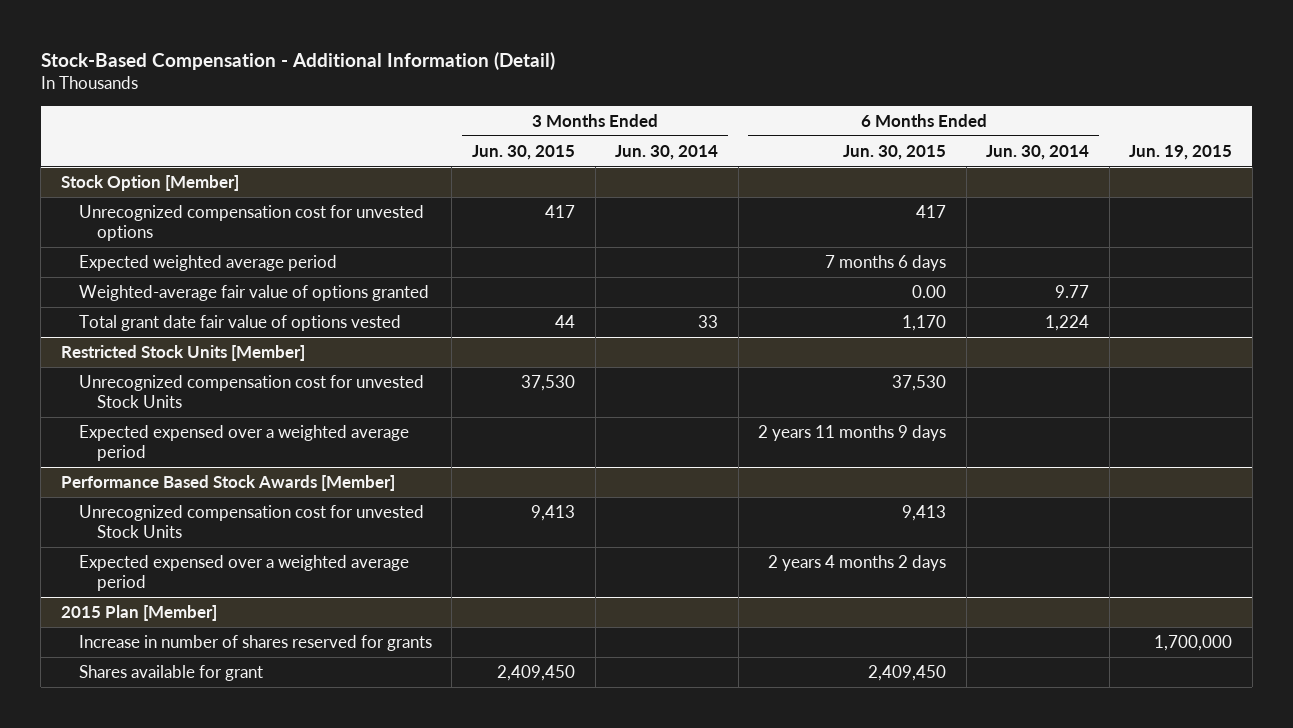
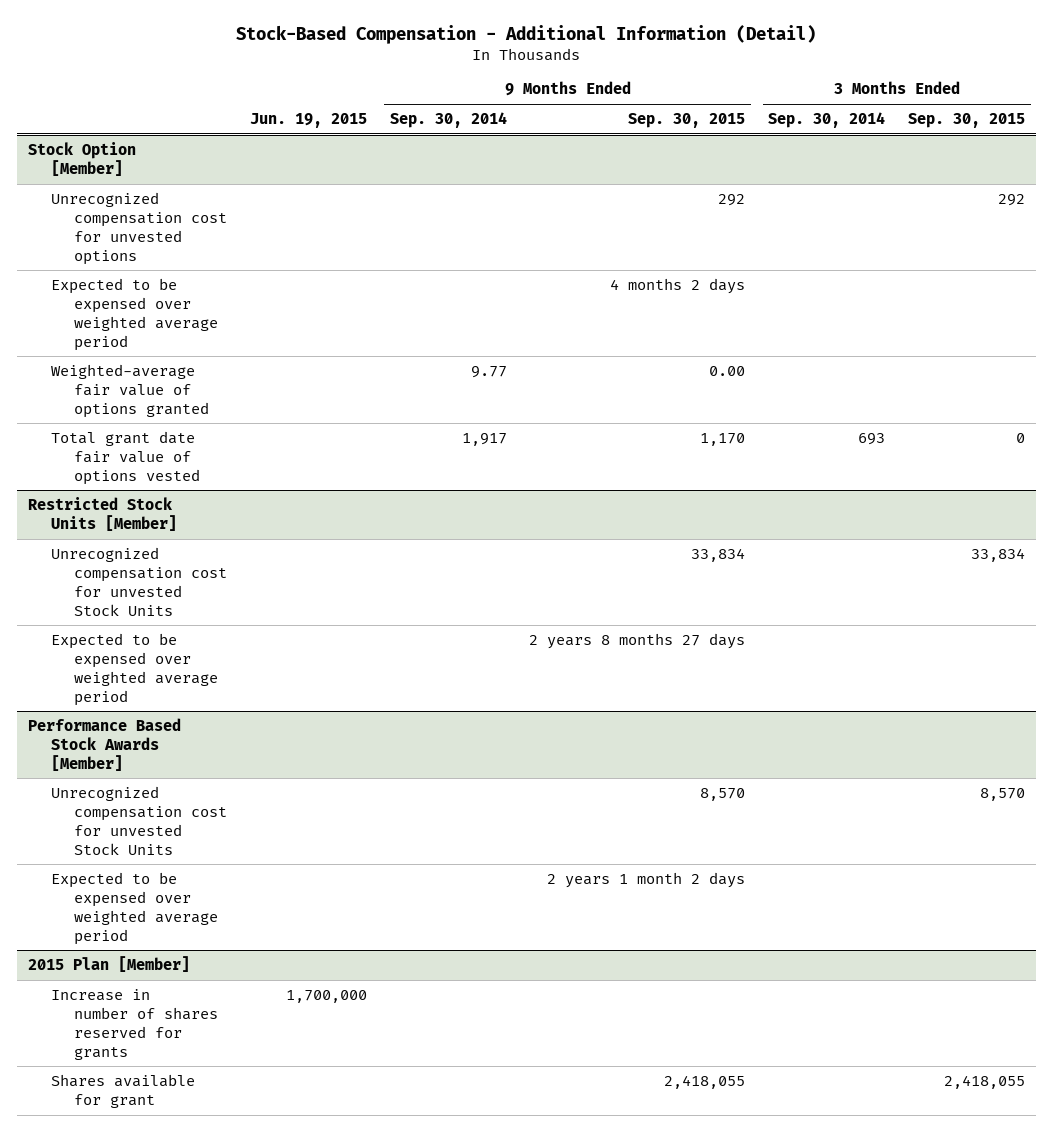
- | 3 Months Ended Jun. 30, 2015 | 3 Months Ended Jun. 30, 2014 | 6 Months Ended Jun. 30, 2015 | 6 Months Ended Jun. 30, 2014 | Jun. 19, 2015
+ | Jun. 19, 2015 | 9 Months Ended Sep. 30, 2014 | 9 Months Ended Sep. 30, 2015 | 3 Months Ended Sep. 30, 2014 | 3 Months Ended Sep. 30, 2015
@ Stock Option [Member]
- Expected weighted average period | | | 7 months 6 days | |
+ Expected to be expensed over weighted average period | | | 4 months 2 days | |
@ Restricted Stock Units [Member]
- Expected expensed over a weighted average period | | | 2 years 11 months 9 days | |
+ Expected to be expensed over weighted average period | | | 2 years 8 months 27 days | |
@ Performance Based Stock Awards [Member]
- Expected expensed over a weighted average period | | | 2 years 4 months 2 days | |
+ Expected to be expensed over weighted average period | | | 2 years 1 month 2 days | |

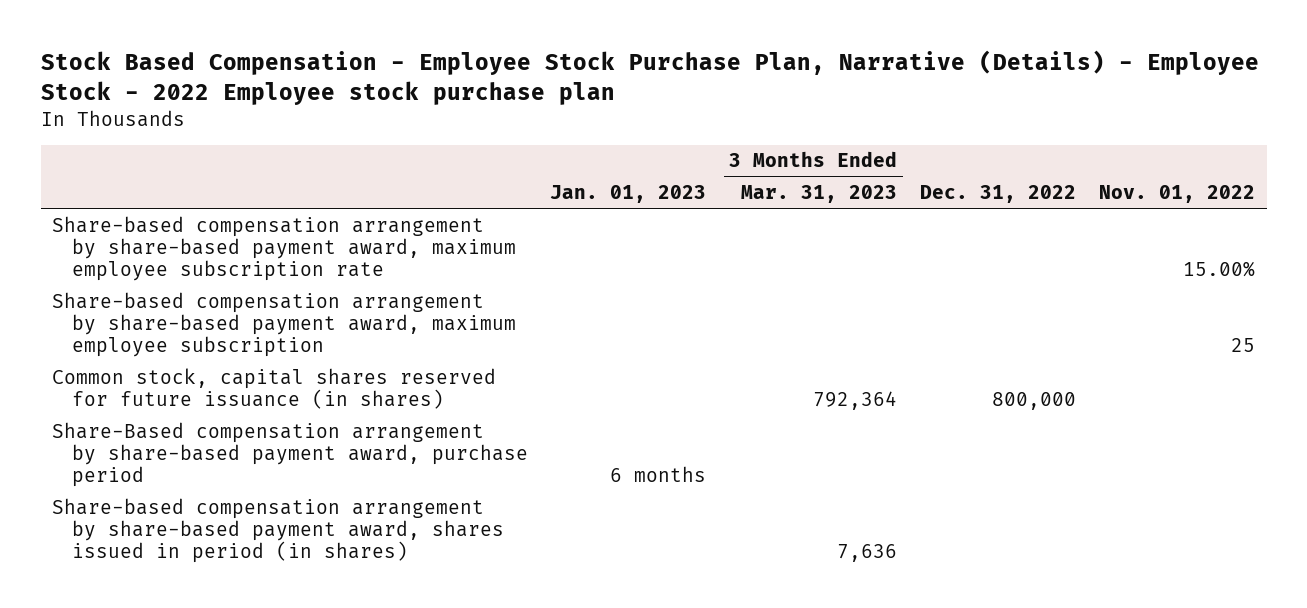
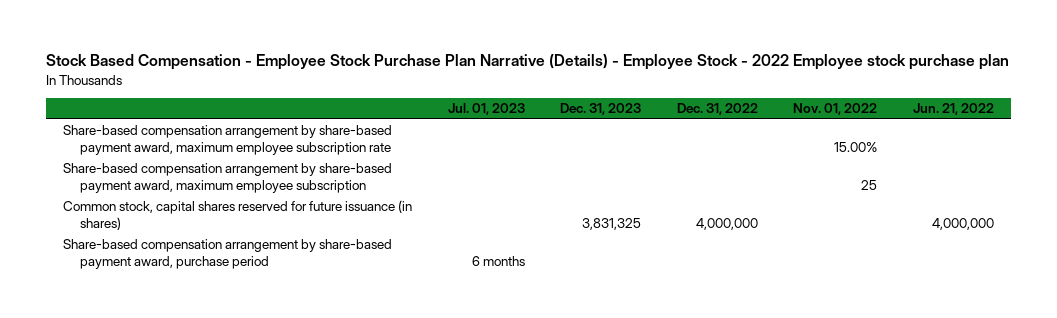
- Stock Based Compensation - Employee Stock Purchase Plan, Narrative (Details) - Employee Stock - 2022 Employee stock purchase plan
+ Stock Based Compensation - Employee Stock Purchase Plan Narrative (Details) - Employee Stock - 2022 Employee stock purchase plan
- | Jan. 01, 2023 | 3 Months Ended Mar. 31, 2023 | Dec. 31, 2022 | Nov. 01, 2022
+ | Jul. 01, 2023 | Dec. 31, 2023 | Dec. 31, 2022 | Nov. 01, 2022 | Jun. 21, 2022
- Common stock, capital shares reserved for future issuance (in shares) | | 792,364 | 800,000 |
- Share-Based compensation arrangement by share-based payment award, purchase period | 6 months | | |
- Share-based compensation arrangement by share-based payment award, shares issued in period (in shares) | | 7,636 | |
+ Common stock, capital shares reserved for future issuance (in shares) | | 3,831,325 | 4,000,000 | | 4,000,000
+ Share-based compensation arrangement by share-based payment award, purchase period | 6 months | | | |

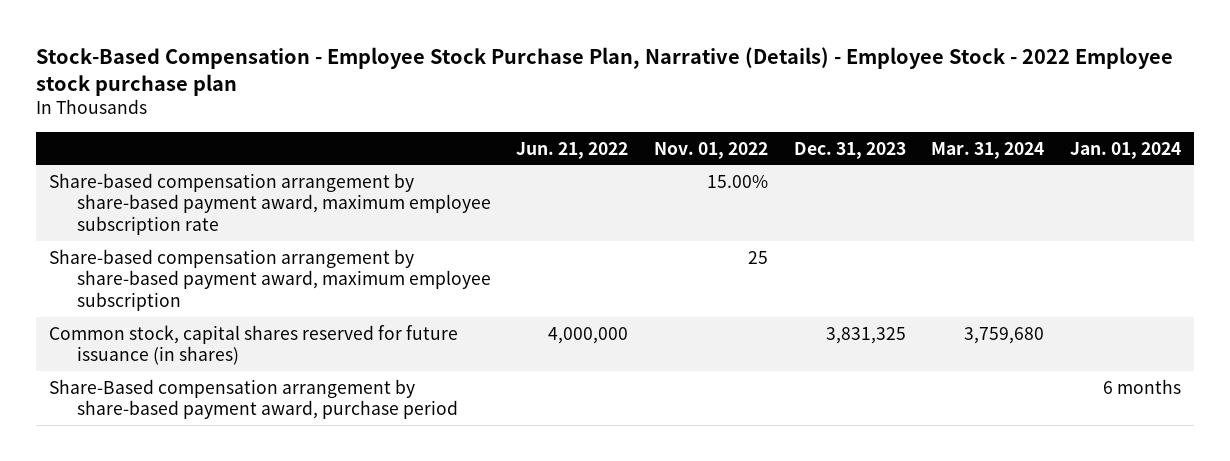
- Stock Based Compensation - Employee Stock Purchase Plan Narrative (Details) - Employee Stock - 2022 Employee stock purchase plan
+ Stock-Based Compensation - Employee Stock Purchase Plan, Narrative (Details) - Employee Stock - 2022 Employee stock purchase plan
- | Jul. 01, 2023 | Dec. 31, 2023 | Dec. 31, 2022 | Nov. 01, 2022 | Jun. 21, 2022
+ | Jun. 21, 2022 | Nov. 01, 2022 | Dec. 31, 2023 | Mar. 31, 2024 | Jan. 01, 2024
- Share-based compensation arrangement by share-based payment award, purchase period | 6 months | | | |
+ Share-Based compensation arrangement by share-based payment award, purchase period | | | | | 6 months

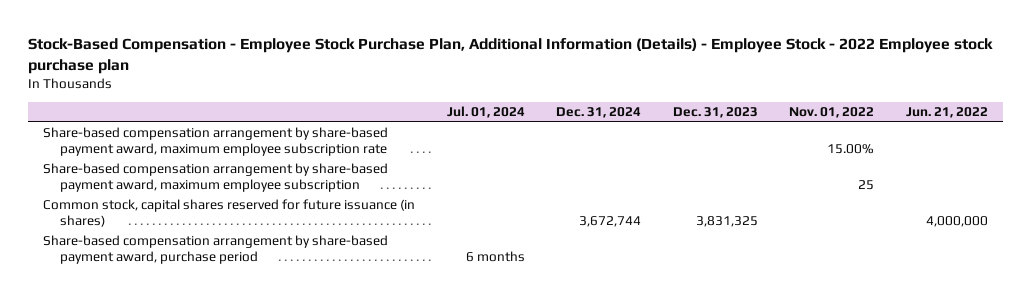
- Stock-Based Compensation - Employee Stock Purchase Plan, Narrative (Details) - Employee Stock - 2022 Employee stock purchase plan
+ Stock-Based Compensation - Employee Stock Purchase Plan, Additional Information (Details) - Employee Stock - 2022 Employee stock purchase plan
- | Jun. 21, 2022 | Nov. 01, 2022 | Dec. 31, 2023 | Mar. 31, 2024 | Jan. 01, 2024
+ | Jul. 01, 2024 | Dec. 31, 2024 | Dec. 31, 2023 | Nov. 01, 2022 | Jun. 21, 2022
- Share-Based compensation arrangement by share-based payment award, purchase period | | | | | 6 months
+ Share-based compensation arrangement by share-based payment award, purchase period | 6 months | | | |

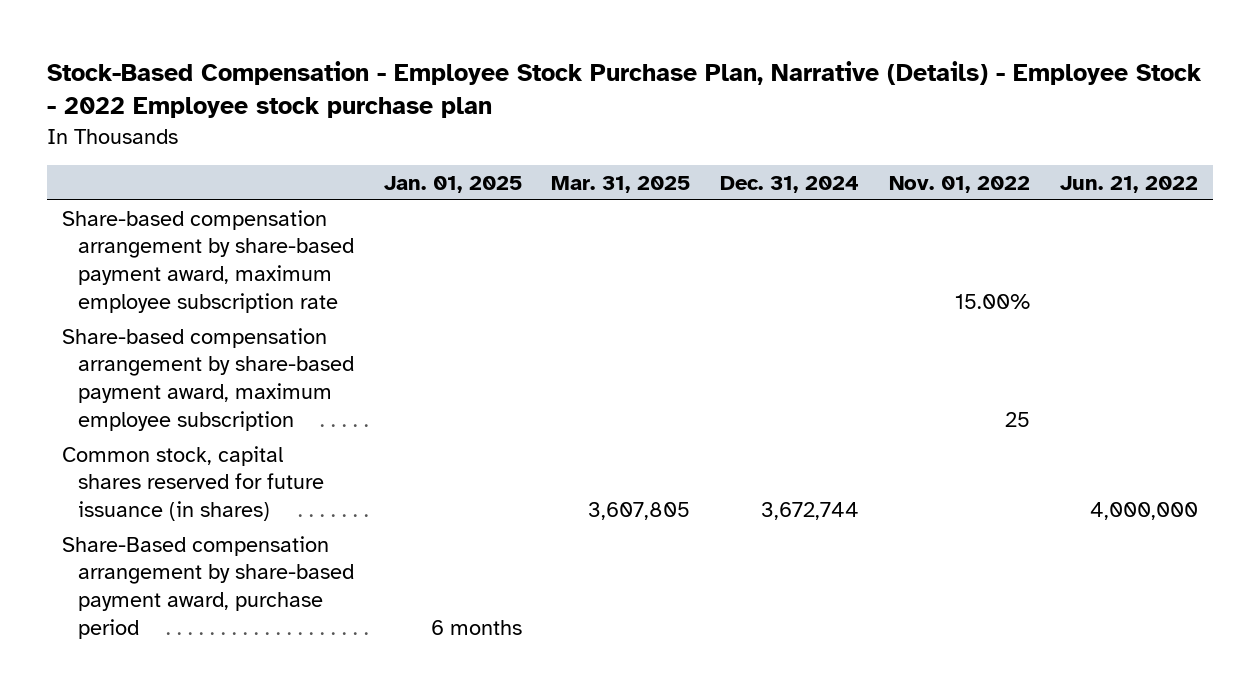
- Stock-Based Compensation - Employee Stock Purchase Plan, Additional Information (Details) - Employee Stock - 2022 Employee stock purchase plan
+ Stock-Based Compensation - Employee Stock Purchase Plan, Narrative (Details) - Employee Stock - 2022 Employee stock purchase plan
- | Jul. 01, 2024 | Dec. 31, 2024 | Dec. 31, 2023 | Nov. 01, 2022 | Jun. 21, 2022
+ | Jan. 01, 2025 | Mar. 31, 2025 | Dec. 31, 2024 | Nov. 01, 2022 | Jun. 21, 2022
- Share-based compensation arrangement by share-based payment award, purchase period | 6 months | | | |
+ Share-Based compensation arrangement by share-based payment award, purchase period | 6 months | | | |

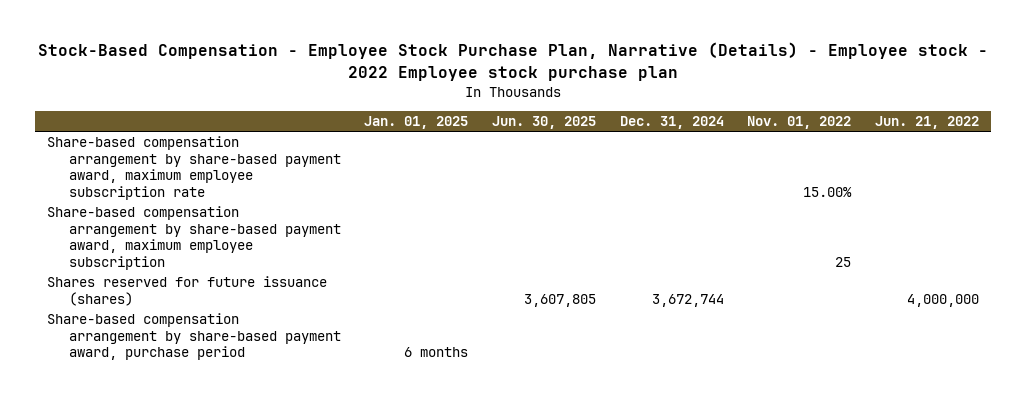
- Stock-Based Compensation - Employee Stock Purchase Plan, Narrative (Details) - Employee Stock - 2022 Employee stock purchase plan
+ Stock-Based Compensation - Employee Stock Purchase Plan, Narrative (Details) - Employee stock - 2022 Employee stock purchase plan
- | Jan. 01, 2025 | Mar. 31, 2025 | Dec. 31, 2024 | Nov. 01, 2022 | Jun. 21, 2022
+ | Jan. 01, 2025 | Jun. 30, 2025 | Dec. 31, 2024 | Nov. 01, 2022 | Jun. 21, 2022
- Common stock, capital shares reserved for future issuance (in shares) | | 3,607,805 | 3,672,744 | | 4,000,000
- Share-Based compensation arrangement by share-based payment award, purchase period | 6 months | | | |
+ Shares reserved for future issuance (shares) | | 3,607,805 | 3,672,744 | | 4,000,000
+ Share-based compensation arrangement by share-based payment award, purchase period | 6 months | | | |

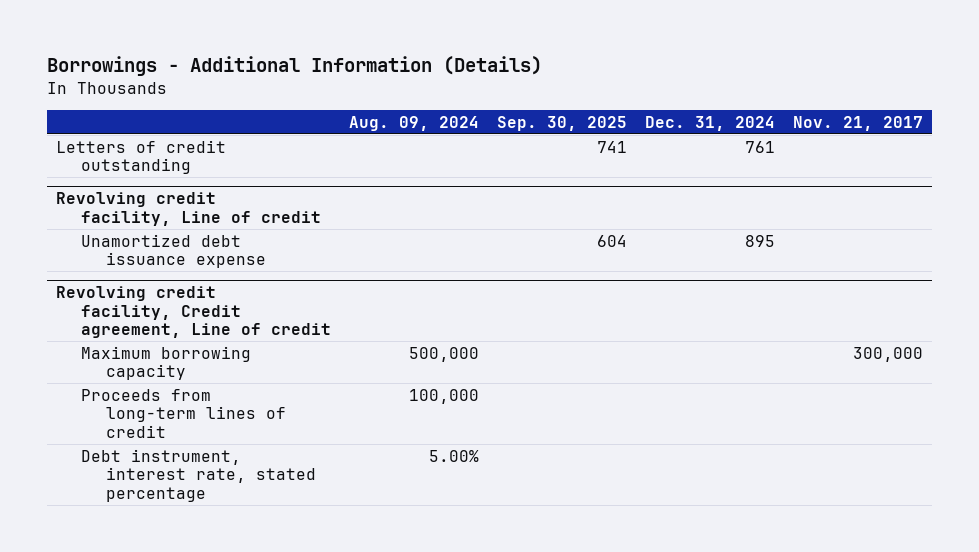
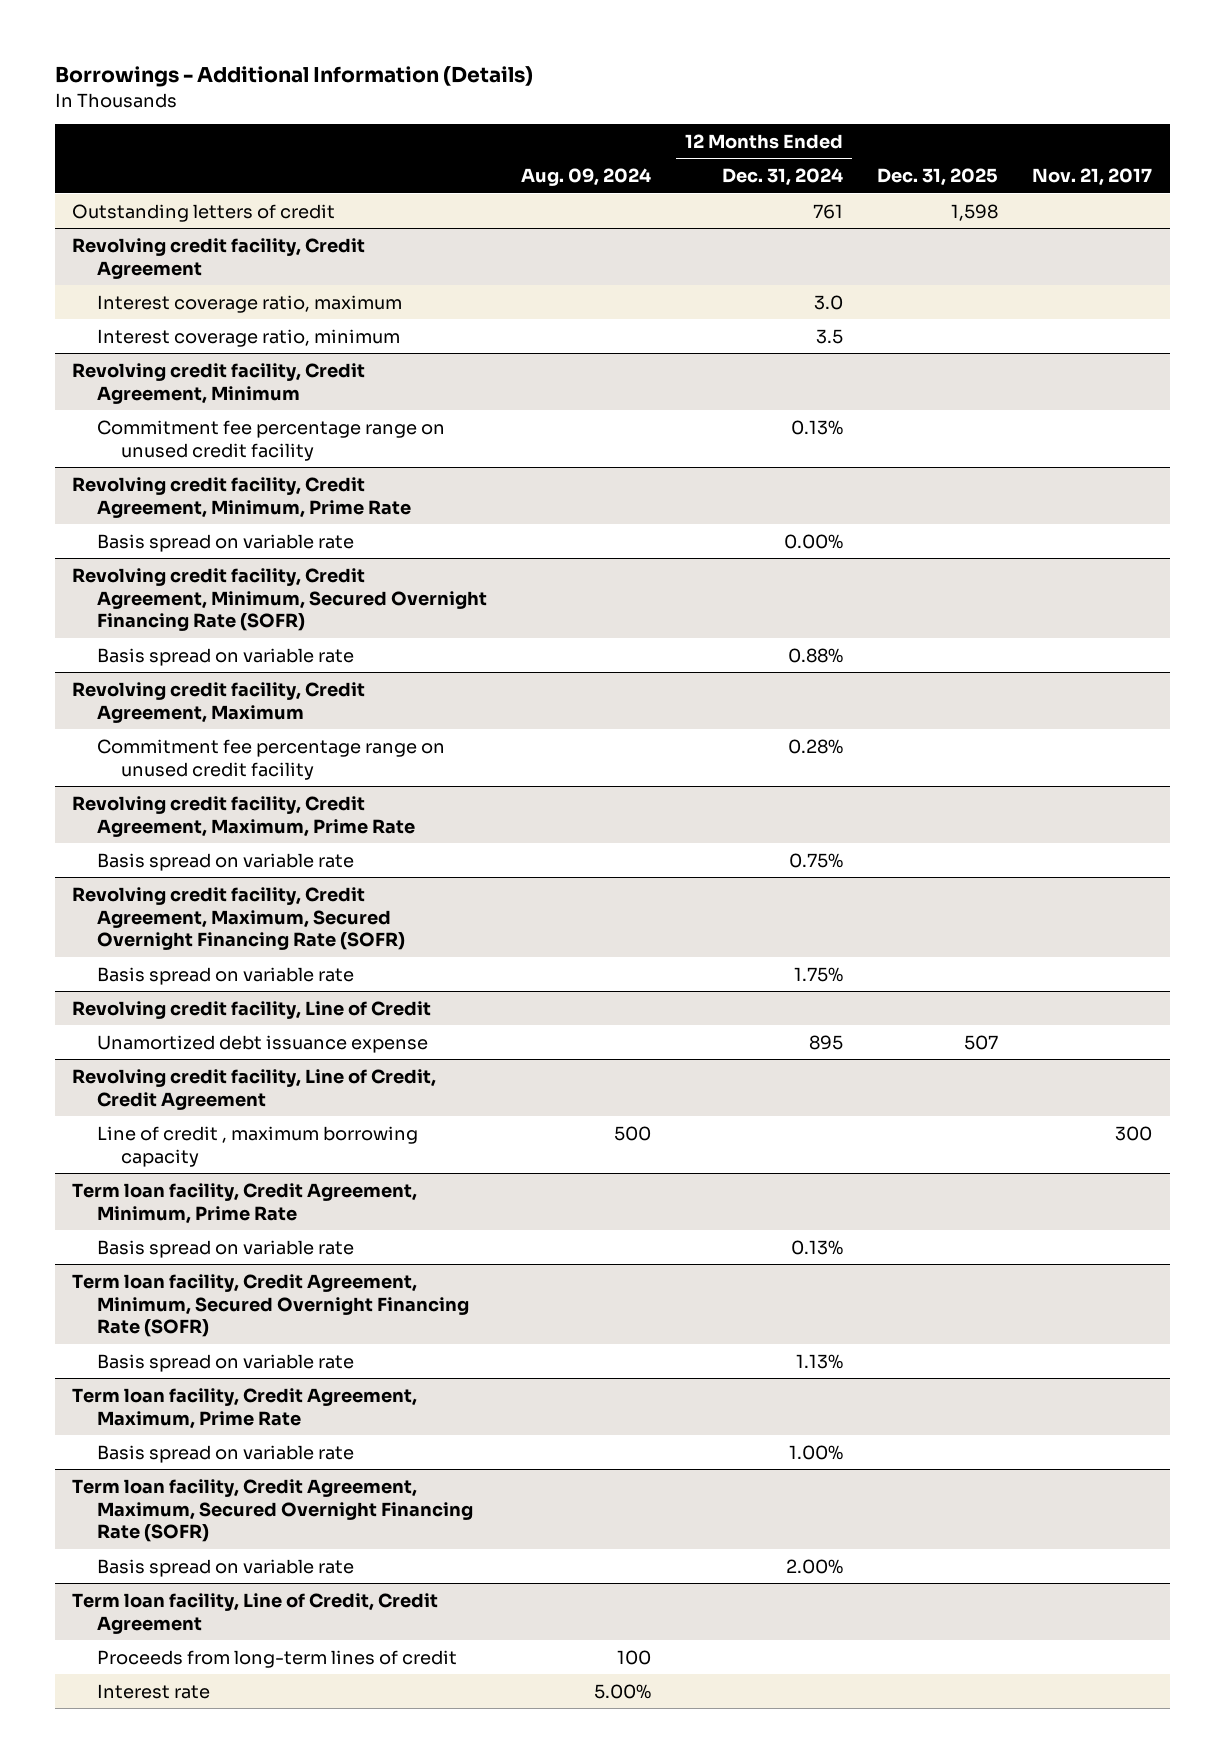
- | Aug. 09, 2024 | Sep. 30, 2025 | Dec. 31, 2024 | Nov. 21, 2017
+ | Aug. 09, 2024 | 12 Months Ended Dec. 31, 2024 | Dec. 31, 2025 | Nov. 21, 2017
- Letters of credit outstanding | | 741 | 761 |
- Revolving credit facility, Line of credit
+ Outstanding letters of credit | | 761 | 1,598 |
+ Revolving credit facility, Credit Agreement
+ Interest coverage ratio, maximum | | 3.0 | |
+ Interest coverage ratio, minimum | | 3.5 | |
+ Revolving credit facility, Credit Agreement, Minimum
+ Commitment fee percentage range on unused credit facility | | 0.13% | |
+ Revolving credit facility, Credit Agreement, Minimum, Prime Rate
+ Basis spread on variable rate | | 0.00% | |
+ Revolving credit facility, Credit Agreement, Minimum, Secured Overnight Financing Rate (SOFR)
+ Basis spread on variable rate | | 0.88% | |
+ Revolving credit facility, Credit Agreement, Maximum
+ Commitment fee percentage range on unused credit facility | | 0.28% | |
+ Revolving credit facility, Credit Agreement, Maximum, Prime Rate
+ Basis spread on variable rate | | 0.75% | |
+ Revolving credit facility, Credit Agreement, Maximum, Secured Overnight Financing Rate (SOFR)
+ Basis spread on variable rate | | 1.75% | |
+ Revolving credit facility, Line of Credit
- Revolving credit facility, Credit agreement, Line of credit
- Maximum borrowing capacity | 500,000 | | | 300,000
- Proceeds from long-term lines of credit | 100,000 | | |
- Debt instrument, interest rate, stated percentage | 5.00% | | |
+ Revolving credit facility, Line of Credit, Credit Agreement
+ Line of credit , maximum borrowing capacity | 500 | | | 300
+ Term loan facility, Credit Agreement, Minimum, Prime Rate
+ Basis spread on variable rate | | 0.13% | |
+ Term loan facility, Credit Agreement, Minimum, Secured Overnight Financing Rate (SOFR)
+ Basis spread on variable rate | | 1.13% | |
+ Term loan facility, Credit Agreement, Maximum, Prime Rate
+ Basis spread on variable rate | | 1.00% | |
+ Term loan facility, Credit Agreement, Maximum, Secured Overnight Financing Rate (SOFR)
+ Basis spread on variable rate | | 2.00% | |
+ Term loan facility, Line of Credit, Credit Agreement
+ Proceeds from long-term lines of credit | 100 | | |
+ Interest rate | 5.00% | | |

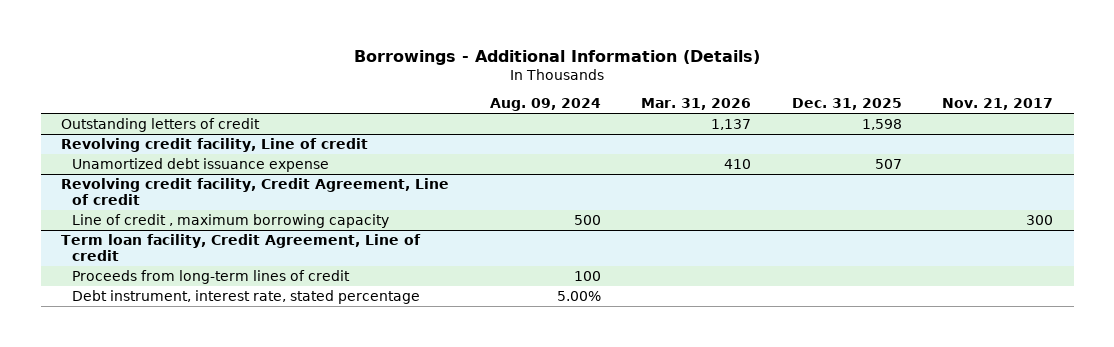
- | Aug. 09, 2024 | 12 Months Ended Dec. 31, 2024 | Dec. 31, 2025 | Nov. 21, 2017
+ | Aug. 09, 2024 | Mar. 31, 2026 | Dec. 31, 2025 | Nov. 21, 2017
- Revolving credit facility, Credit Agreement
- Interest coverage ratio, maximum | | 3.0 | |
- Interest coverage ratio, minimum | | 3.5 | |
- Revolving credit facility, Credit Agreement, Minimum
- Commitment fee percentage range on unused credit facility | | 0.13% | |
- Revolving credit facility, Credit Agreement, Minimum, Prime Rate
- Basis spread on variable rate | | 0.00% | |
- Revolving credit facility, Credit Agreement, Minimum, Secured Overnight Financing Rate (SOFR)
- Basis spread on variable rate | | 0.88% | |
- Revolving credit facility, Credit Agreement, Maximum
- Commitment fee percentage range on unused credit facility | | 0.28% | |
- Revolving credit facility, Credit Agreement, Maximum, Prime Rate
- Basis spread on variable rate | | 0.75% | |
- Revolving credit facility, Credit Agreement, Maximum, Secured Overnight Financing Rate (SOFR)
- Basis spread on variable rate | | 1.75% | |
- Revolving credit facility, Line of Credit
+ Revolving credit facility, Line of credit
- Revolving credit facility, Line of Credit, Credit Agreement
+ Revolving credit facility, Credit Agreement, Line of credit
- Term loan facility, Credit Agreement, Minimum, Prime Rate
- Basis spread on variable rate | | 0.13% | |
- Term loan facility, Credit Agreement, Minimum, Secured Overnight Financing Rate (SOFR)
- Basis spread on variable rate | | 1.13% | |
- Term loan facility, Credit Agreement, Maximum, Prime Rate
- Basis spread on variable rate | | 1.00% | |
- Term loan facility, Credit Agreement, Maximum, Secured Overnight Financing Rate (SOFR)
- Basis spread on variable rate | | 2.00% | |
- Term loan facility, Line of Credit, Credit Agreement
+ Term loan facility, Credit Agreement, Line of credit
- Interest rate | 5.00% | | |
+ Debt instrument, interest rate, stated percentage | 5.00% | | |

